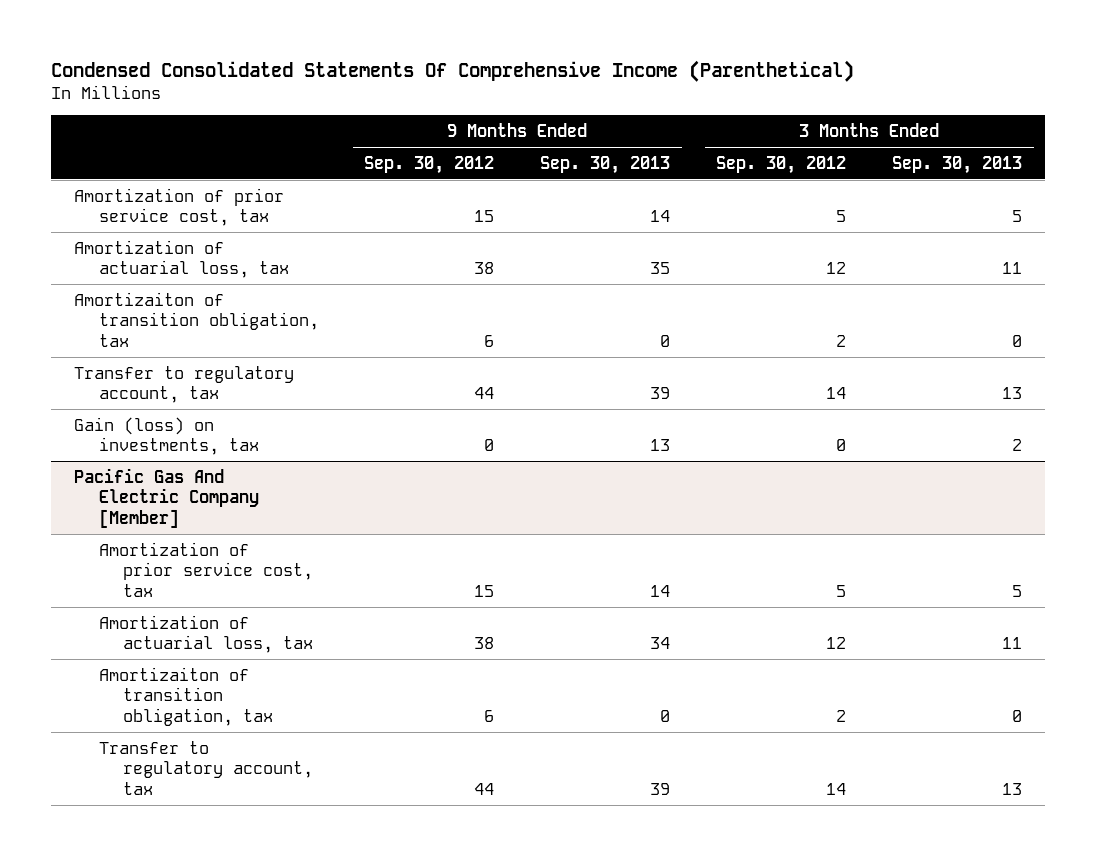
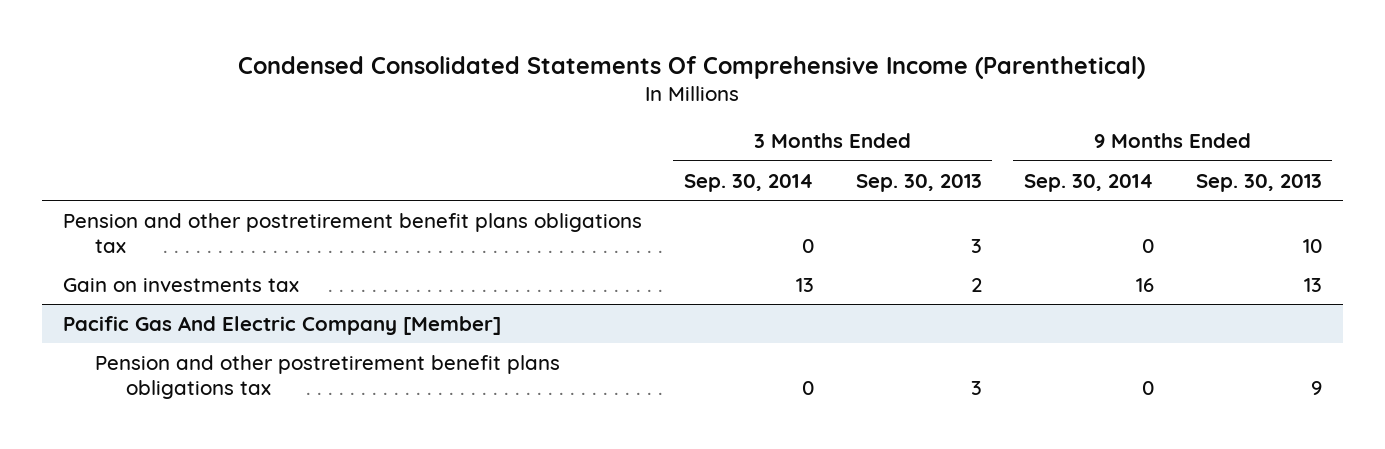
- | 9 Months Ended Sep. 30, 2012 | 9 Months Ended Sep. 30, 2013 | 3 Months Ended Sep. 30, 2012 | 3 Months Ended Sep. 30, 2013
+ | 3 Months Ended Sep. 30, 2014 | 3 Months Ended Sep. 30, 2013 | 9 Months Ended Sep. 30, 2014 | 9 Months Ended Sep. 30, 2013
- Amortization of prior service cost, tax | 15 | 14 | 5 | 5
- Amortization of actuarial loss, tax | 38 | 35 | 12 | 11
- Amortizaiton of transition obligation, tax | 6 | 0 | 2 | 0
- Transfer to regulatory account, tax | 44 | 39 | 14 | 13
- Gain (loss) on investments, tax | 0 | 13 | 0 | 2
+ Pension and other postretirement benefit plans obligations tax | 0 | 3 | 0 | 10
+ Gain on investments tax | 13 | 2 | 16 | 13
@ Pacific Gas And Electric Company [Member]
- Amortization of prior service cost, tax | 15 | 14 | 5 | 5
- Amortization of actuarial loss, tax | 38 | 34 | 12 | 11
- Amortizaiton of transition obligation, tax | 6 | 0 | 2 | 0
- Transfer to regulatory account, tax | 44 | 39 | 14 | 13
+ Pension and other postretirement benefit plans obligations tax | 0 | 3 | 0 | 9

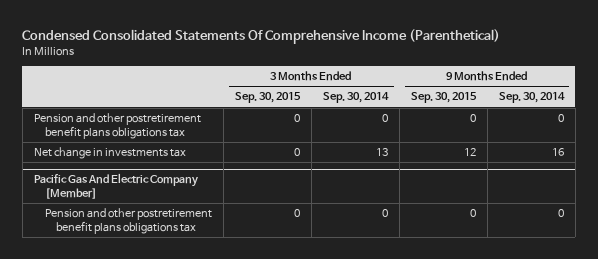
- | 3 Months Ended Sep. 30, 2014 | 3 Months Ended Sep. 30, 2013 | 9 Months Ended Sep. 30, 2014 | 9 Months Ended Sep. 30, 2013
+ | 3 Months Ended Sep. 30, 2015 | 3 Months Ended Sep. 30, 2014 | 9 Months Ended Sep. 30, 2015 | 9 Months Ended Sep. 30, 2014
- Gain on investments tax | 13 | 2 | 16 | 13
+ Net change in investments tax | 0 | 13 | 12 | 16

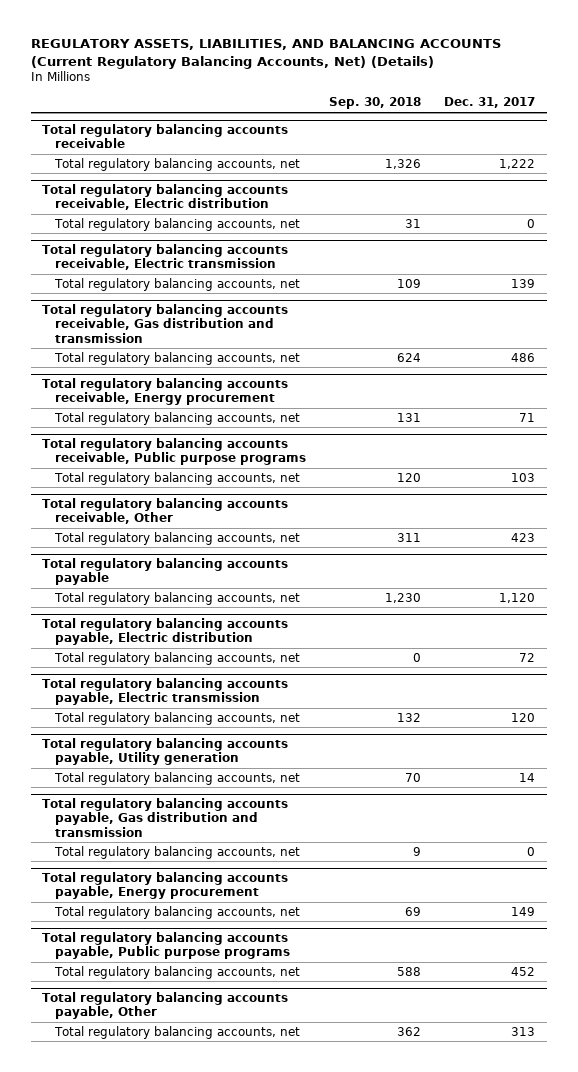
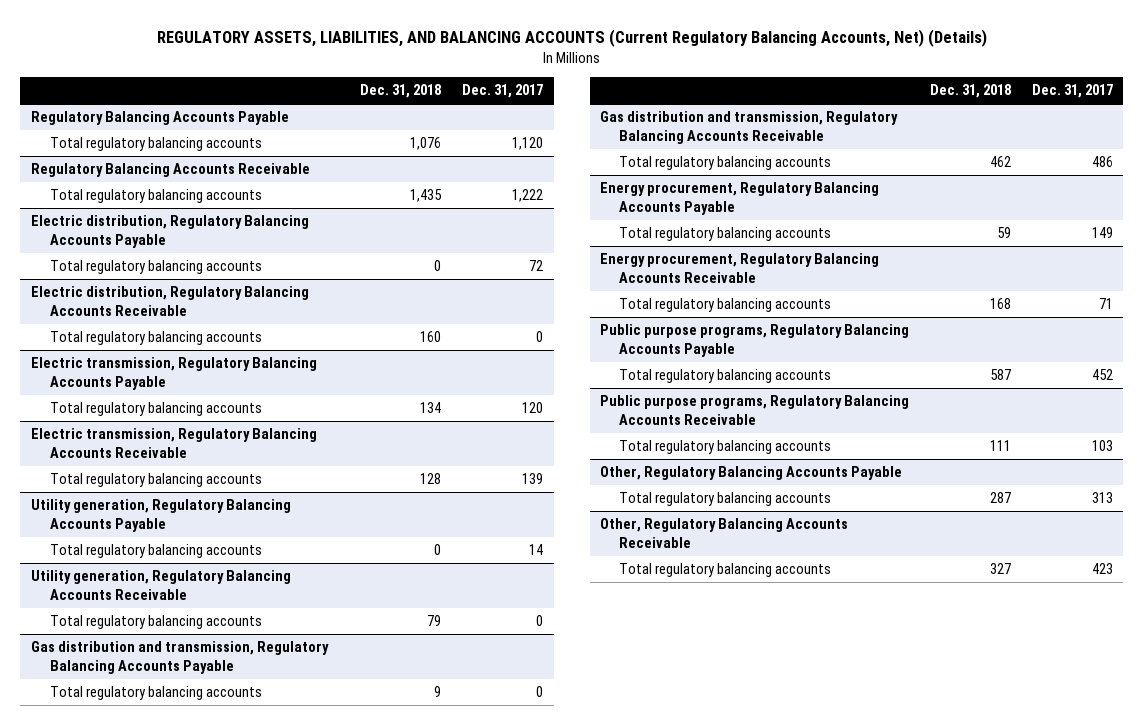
- | Sep. 30, 2018 | Dec. 31, 2017
+ | Dec. 31, 2018 | Dec. 31, 2017
- Total regulatory balancing accounts receivable
- Total regulatory balancing accounts, net | 1,326 | 1,222
- Total regulatory balancing accounts receivable, Electric distribution
- Total regulatory balancing accounts, net | 31 | 0
- Total regulatory balancing accounts receivable, Electric transmission
- Total regulatory balancing accounts, net | 109 | 139
- Total regulatory balancing accounts receivable, Gas distribution and transmission
- Total regulatory balancing accounts, net | 624 | 486
- Total regulatory balancing accounts receivable, Energy procurement
- Total regulatory balancing accounts, net | 131 | 71
- Total regulatory balancing accounts receivable, Public purpose programs
- Total regulatory balancing accounts, net | 120 | 103
- Total regulatory balancing accounts receivable, Other
- Total regulatory balancing accounts, net | 311 | 423
- Total regulatory balancing accounts payable
- Total regulatory balancing accounts, net | 1,230 | 1,120
- Total regulatory balancing accounts payable, Electric distribution
- Total regulatory balancing accounts, net | 0 | 72
- Total regulatory balancing accounts payable, Electric transmission
- Total regulatory balancing accounts, net | 132 | 120
- Total regulatory balancing accounts payable, Utility generation
- Total regulatory balancing accounts, net | 70 | 14
- Total regulatory balancing accounts payable, Gas distribution and transmission
- Total regulatory balancing accounts, net | 9 | 0
- Total regulatory balancing accounts payable, Energy procurement
- Total regulatory balancing accounts, net | 69 | 149
- Total regulatory balancing accounts payable, Public purpose programs
- Total regulatory balancing accounts, net | 588 | 452
- Total regulatory balancing accounts payable, Other
- Total regulatory balancing accounts, net | 362 | 313
+ Regulatory Balancing Accounts Payable
+ Total regulatory balancing accounts | 1,076 | 1,120
+ Regulatory Balancing Accounts Receivable
+ Total regulatory balancing accounts | 1,435 | 1,222
+ Electric distribution, Regulatory Balancing Accounts Payable
+ Total regulatory balancing accounts | 0 | 72
+ Electric distribution, Regulatory Balancing Accounts Receivable
+ Total regulatory balancing accounts | 160 | 0
+ Electric transmission, Regulatory Balancing Accounts Payable
+ Total regulatory balancing accounts | 134 | 120
+ Electric transmission, Regulatory Balancing Accounts Receivable
+ Total regulatory balancing accounts | 128 | 139
+ Utility generation, Regulatory Balancing Accounts Payable
+ Total regulatory balancing accounts | 0 | 14
+ Utility generation, Regulatory Balancing Accounts Receivable
+ Total regulatory balancing accounts | 79 | 0
+ Gas distribution and transmission, Regulatory Balancing Accounts Payable
+ Total regulatory balancing accounts | 9 | 0
+ Gas distribution and transmission, Regulatory Balancing Accounts Receivable
+ Total regulatory balancing accounts | 462 | 486
+ Energy procurement, Regulatory Balancing Accounts Payable
+ Total regulatory balancing accounts | 59 | 149
+ Energy procurement, Regulatory Balancing Accounts Receivable
+ Total regulatory balancing accounts | 168 | 71
+ Public purpose programs, Regulatory Balancing Accounts Payable
+ Total regulatory balancing accounts | 587 | 452
+ Public purpose programs, Regulatory Balancing Accounts Receivable
+ Total regulatory balancing accounts | 111 | 103
+ Other, Regulatory Balancing Accounts Payable
+ Total regulatory balancing accounts | 287 | 313
+ Other, Regulatory Balancing Accounts Receivable
+ Total regulatory balancing accounts | 327 | 423

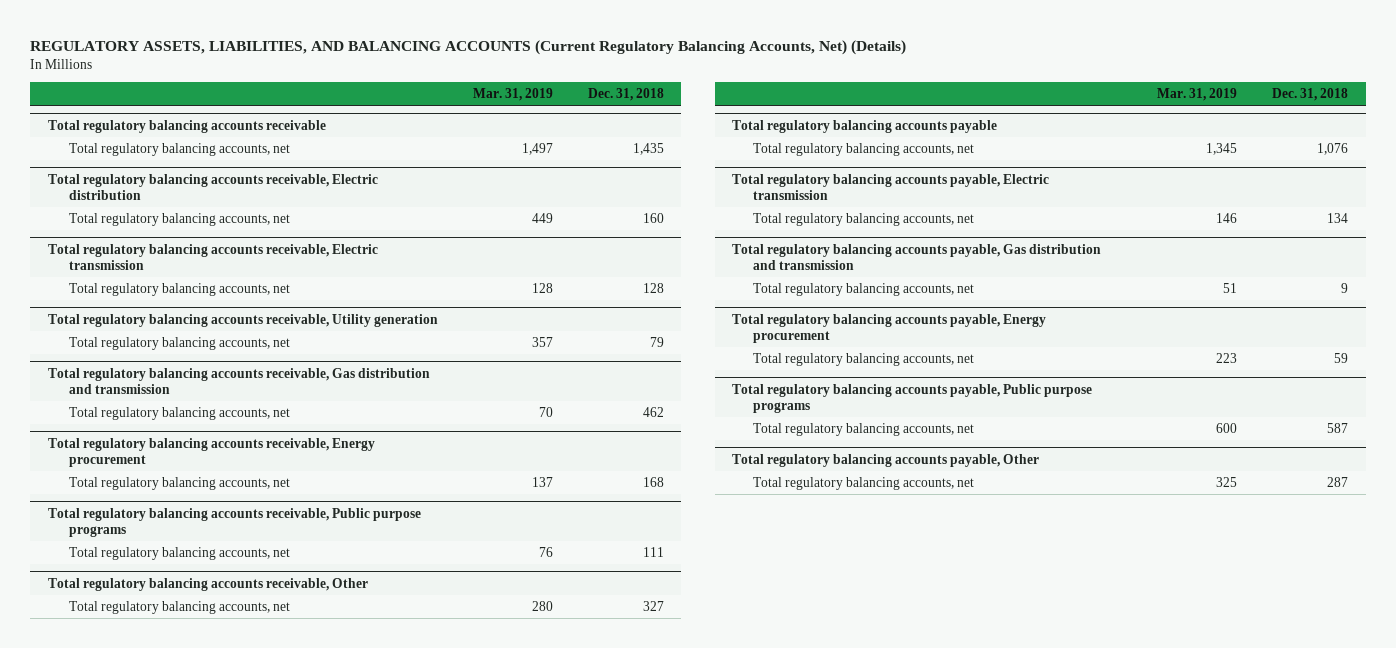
- | Dec. 31, 2018 | Dec. 31, 2017
+ | Mar. 31, 2019 | Dec. 31, 2018
- Regulatory Balancing Accounts Payable
- Total regulatory balancing accounts | 1,076 | 1,120
- Regulatory Balancing Accounts Receivable
- Total regulatory balancing accounts | 1,435 | 1,222
- Electric distribution, Regulatory Balancing Accounts Payable
- Total regulatory balancing accounts | 0 | 72
- Electric distribution, Regulatory Balancing Accounts Receivable
- Total regulatory balancing accounts | 160 | 0
- Electric transmission, Regulatory Balancing Accounts Payable
- Total regulatory balancing accounts | 134 | 120
- Electric transmission, Regulatory Balancing Accounts Receivable
- Total regulatory balancing accounts | 128 | 139
- Utility generation, Regulatory Balancing Accounts Payable
- Total regulatory balancing accounts | 0 | 14
- Utility generation, Regulatory Balancing Accounts Receivable
- Total regulatory balancing accounts | 79 | 0
- Gas distribution and transmission, Regulatory Balancing Accounts Payable
- Total regulatory balancing accounts | 9 | 0
- Gas distribution and transmission, Regulatory Balancing Accounts Receivable
- Total regulatory balancing accounts | 462 | 486
- Energy procurement, Regulatory Balancing Accounts Payable
- Total regulatory balancing accounts | 59 | 149
- Energy procurement, Regulatory Balancing Accounts Receivable
- Total regulatory balancing accounts | 168 | 71
- Public purpose programs, Regulatory Balancing Accounts Payable
- Total regulatory balancing accounts | 587 | 452
- Public purpose programs, Regulatory Balancing Accounts Receivable
- Total regulatory balancing accounts | 111 | 103
- Other, Regulatory Balancing Accounts Payable
- Total regulatory balancing accounts | 287 | 313
- Other, Regulatory Balancing Accounts Receivable
- Total regulatory balancing accounts | 327 | 423
+ Total regulatory balancing accounts receivable
+ Total regulatory balancing accounts, net | 1,497 | 1,435
+ Total regulatory balancing accounts receivable, Electric distribution
+ Total regulatory balancing accounts, net | 449 | 160
+ Total regulatory balancing accounts receivable, Electric transmission
+ Total regulatory balancing accounts, net | 128 | 128
+ Total regulatory balancing accounts receivable, Utility generation
+ Total regulatory balancing accounts, net | 357 | 79
+ Total regulatory balancing accounts receivable, Gas distribution and transmission
+ Total regulatory balancing accounts, net | 70 | 462
+ Total regulatory balancing accounts receivable, Energy procurement
+ Total regulatory balancing accounts, net | 137 | 168
+ Total regulatory balancing accounts receivable, Public purpose programs
+ Total regulatory balancing accounts, net | 76 | 111
+ Total regulatory balancing accounts receivable, Other
+ Total regulatory balancing accounts, net | 280 | 327
+ Total regulatory balancing accounts payable
+ Total regulatory balancing accounts, net | 1,345 | 1,076
+ Total regulatory balancing accounts payable, Electric transmission
+ Total regulatory balancing accounts, net | 146 | 134
+ Total regulatory balancing accounts payable, Gas distribution and transmission
+ Total regulatory balancing accounts, net | 51 | 9
+ Total regulatory balancing accounts payable, Energy procurement
+ Total regulatory balancing accounts, net | 223 | 59
+ Total regulatory balancing accounts payable, Public purpose programs
+ Total regulatory balancing accounts, net | 600 | 587
+ Total regulatory balancing accounts payable, Other
+ Total regulatory balancing accounts, net | 325 | 287

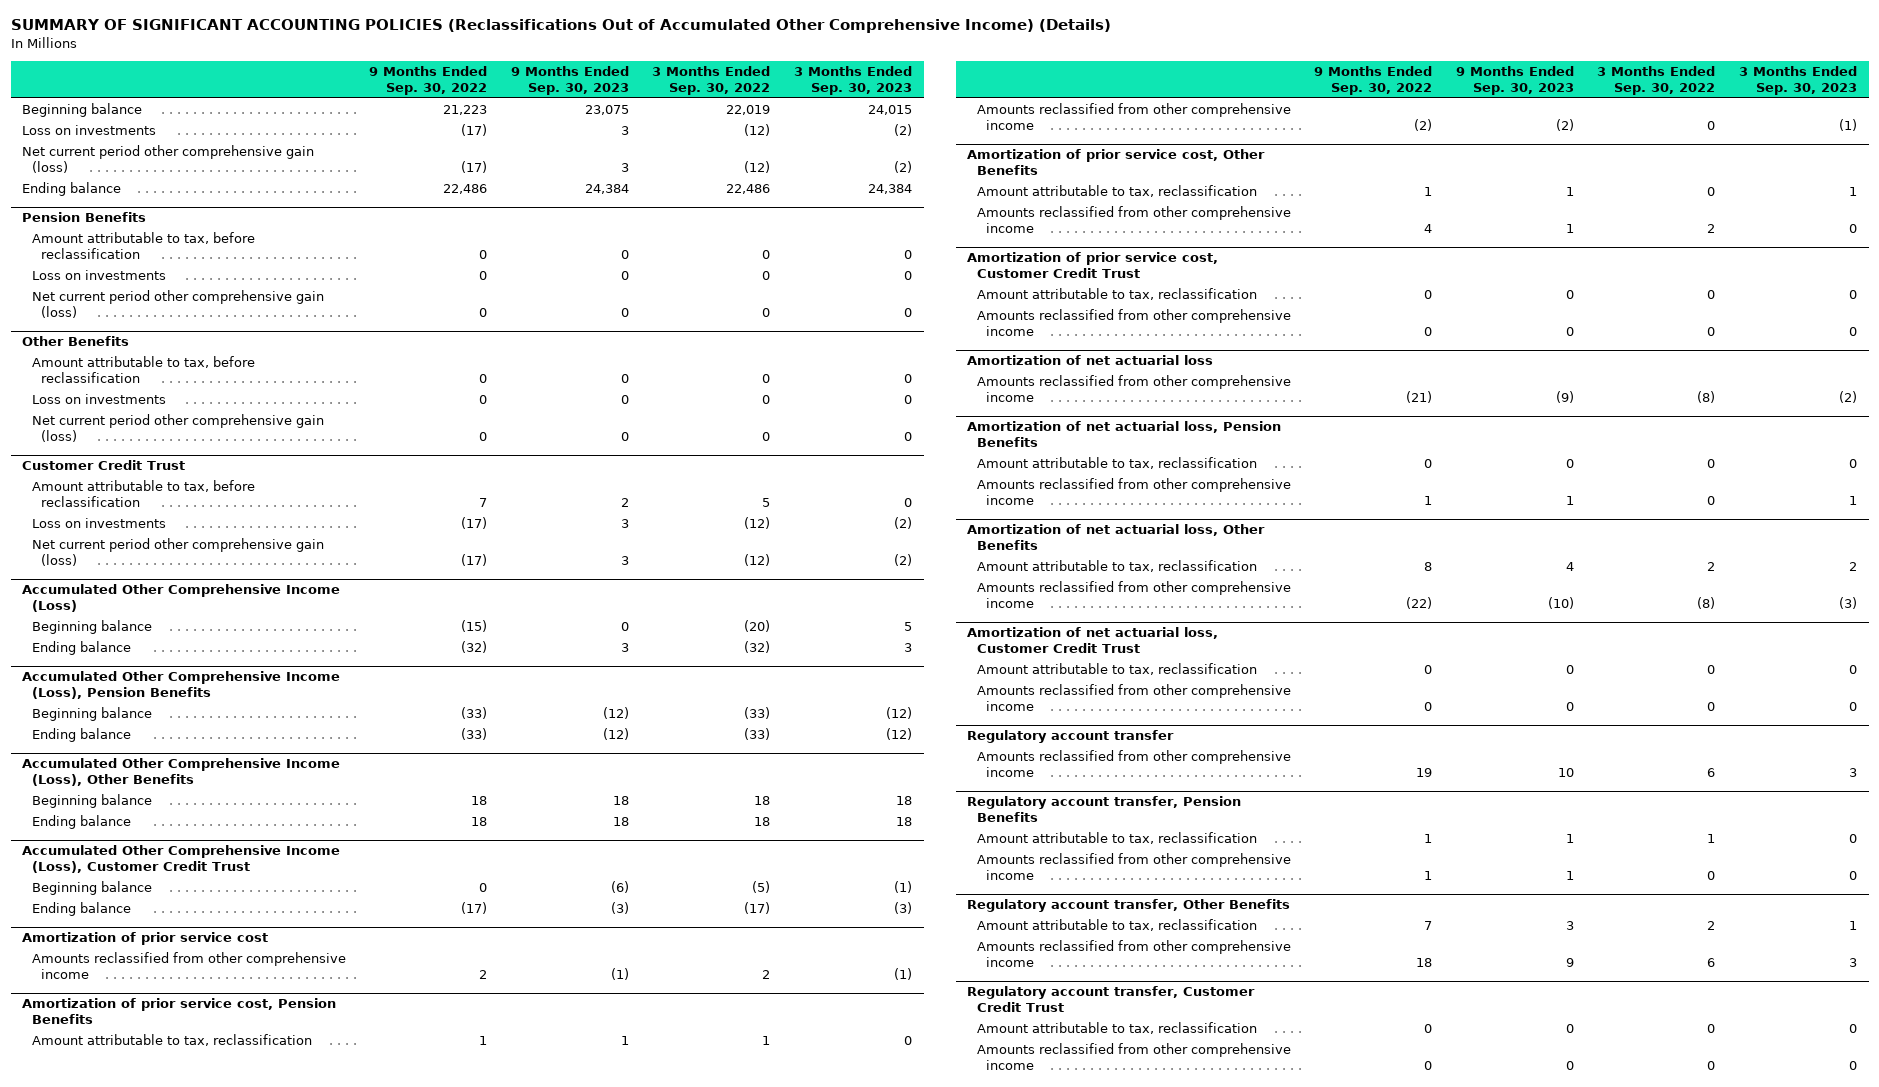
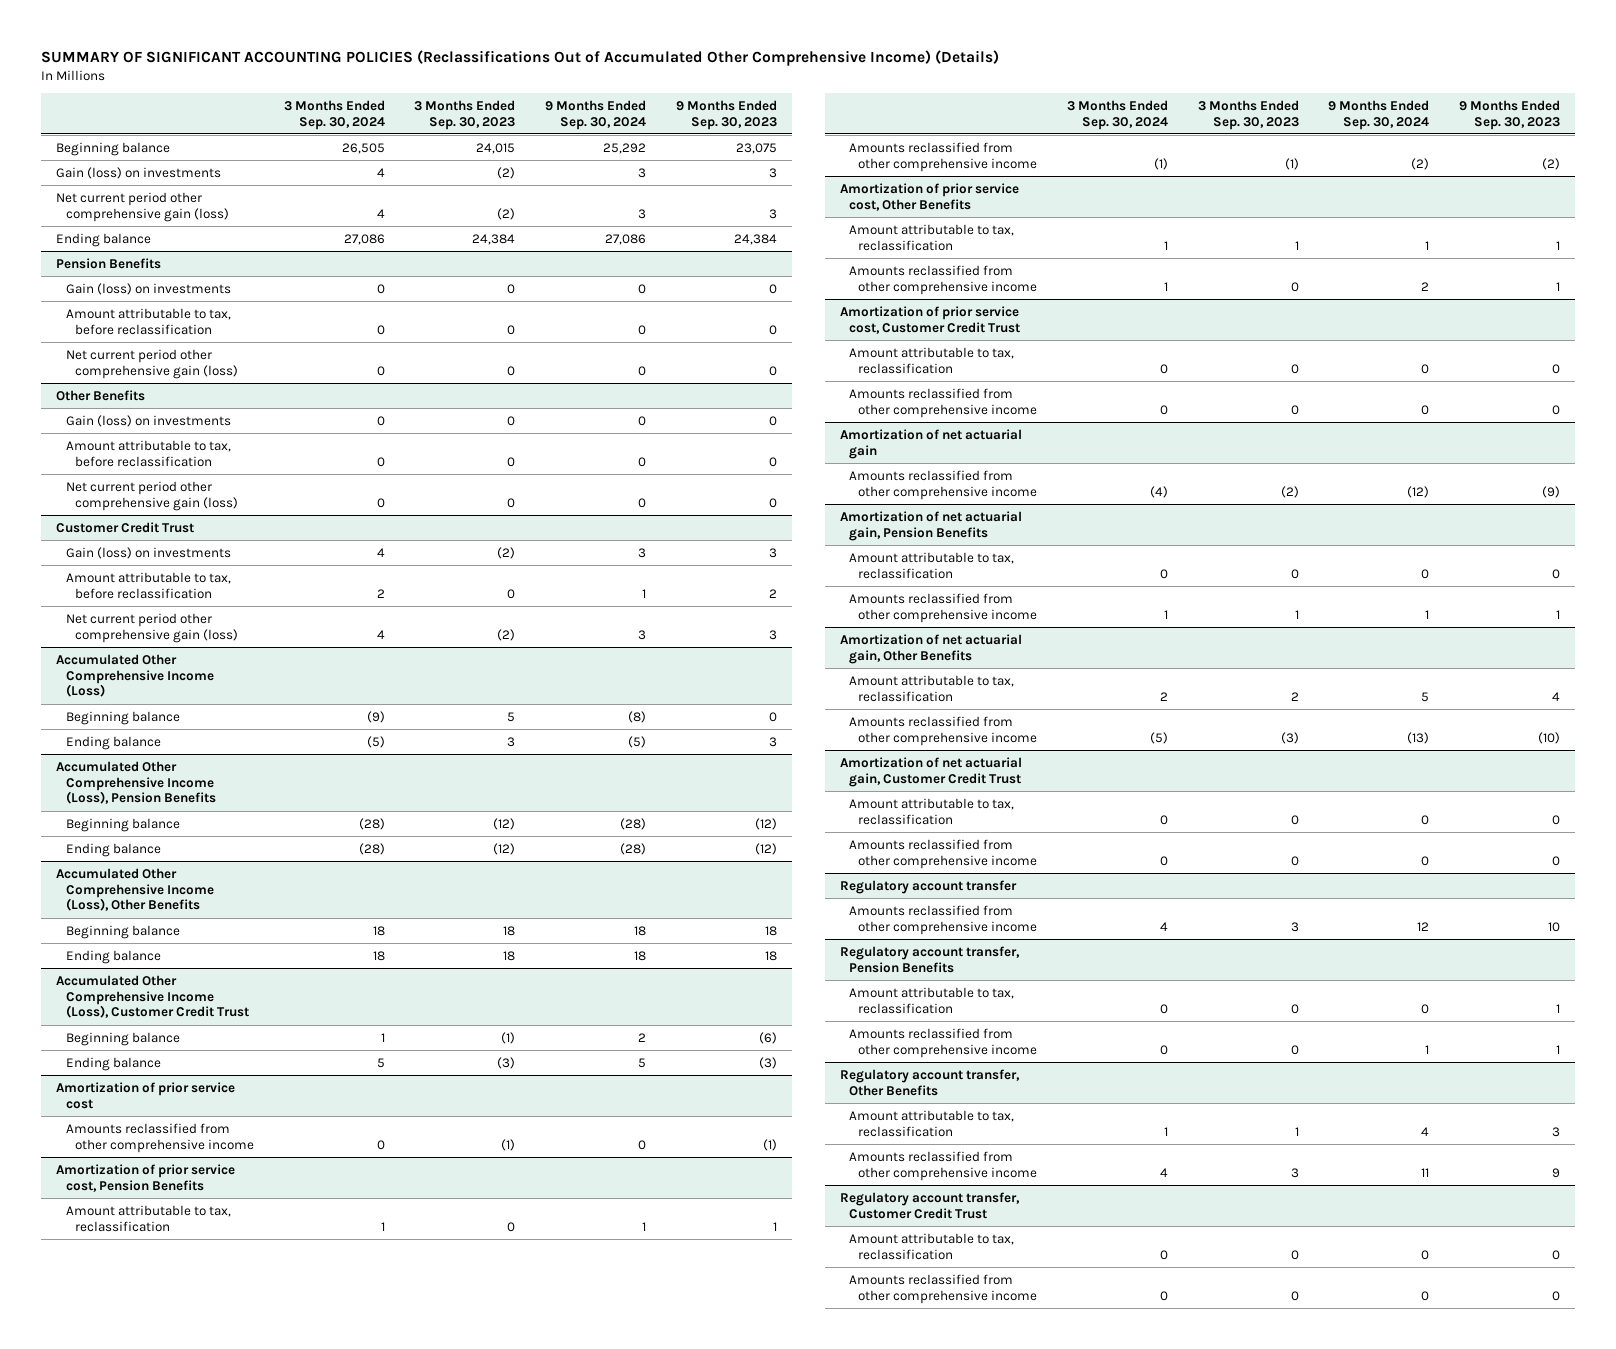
- | 9 Months Ended Sep. 30, 2022 | 9 Months Ended Sep. 30, 2023 | 3 Months Ended Sep. 30, 2022 | 3 Months Ended Sep. 30, 2023
+ | 3 Months Ended Sep. 30, 2024 | 3 Months Ended Sep. 30, 2023 | 9 Months Ended Sep. 30, 2024 | 9 Months Ended Sep. 30, 2023
- Loss on investments | (17) | 3 | (12) | (2)
+ Gain (loss) on investments | 4 | (2) | 3 | 3
@ Pension Benefits
+ Gain (loss) on investments | 0 | 0 | 0 | 0
- Loss on investments | 0 | 0 | 0 | 0
@ Other Benefits
+ Gain (loss) on investments | 0 | 0 | 0 | 0
- Loss on investments | 0 | 0 | 0 | 0
@ Customer Credit Trust
+ Gain (loss) on investments | 4 | (2) | 3 | 3
- Loss on investments | (17) | 3 | (12) | (2)
- Amortization of net actuarial loss
+ Amortization of net actuarial gain
- Amortization of net actuarial loss, Pension Benefits
+ Amortization of net actuarial gain, Pension Benefits
- Amortization of net actuarial loss, Other Benefits
+ Amortization of net actuarial gain, Other Benefits
- Amortization of net actuarial loss, Customer Credit Trust
+ Amortization of net actuarial gain, Customer Credit Trust

